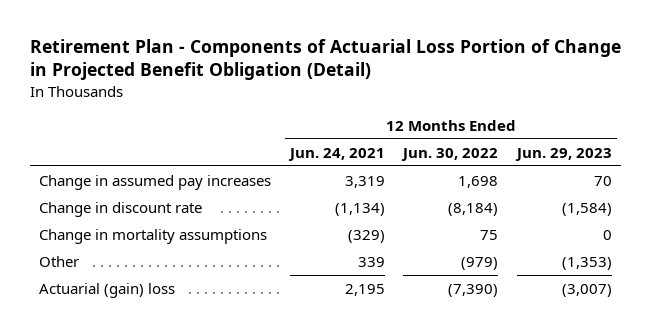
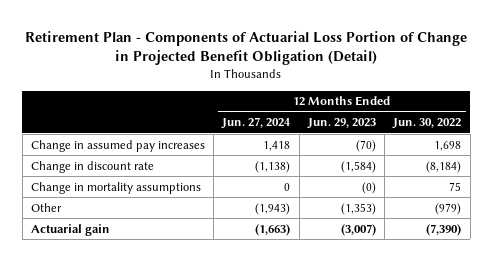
- | 12 Months Ended Jun. 24, 2021 | 12 Months Ended Jun. 30, 2022 | 12 Months Ended Jun. 29, 2023
+ | 12 Months Ended Jun. 27, 2024 | 12 Months Ended Jun. 29, 2023 | 12 Months Ended Jun. 30, 2022
- Change in assumed pay increases | 3,319 | 1,698 | 70
+ Change in assumed pay increases | 1,418 | (70) | 1,698
- Change in mortality assumptions | (329) | 75 | 0
+ Change in mortality assumptions | 0 | (0) | 75
- Actuarial (gain) loss | 2,195 | (7,390) | (3,007)
+ Actuarial gain | (1,663) | (3,007) | (7,390)

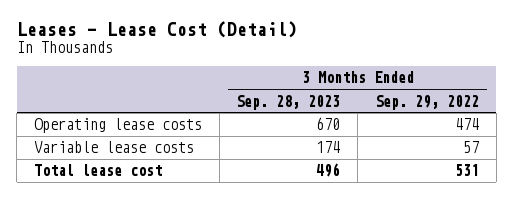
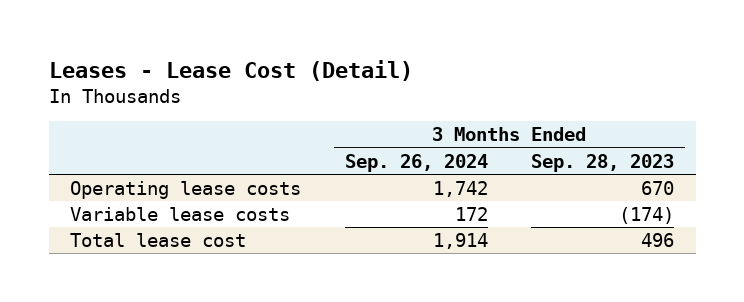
- | 3 Months Ended Sep. 28, 2023 | 3 Months Ended Sep. 29, 2022
+ | 3 Months Ended Sep. 26, 2024 | 3 Months Ended Sep. 28, 2023
- Variable lease costs | 174 | 57
+ Variable lease costs | 172 | (174)

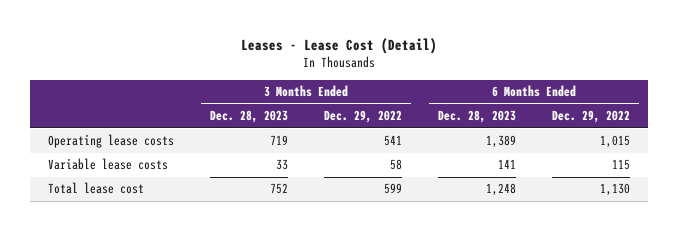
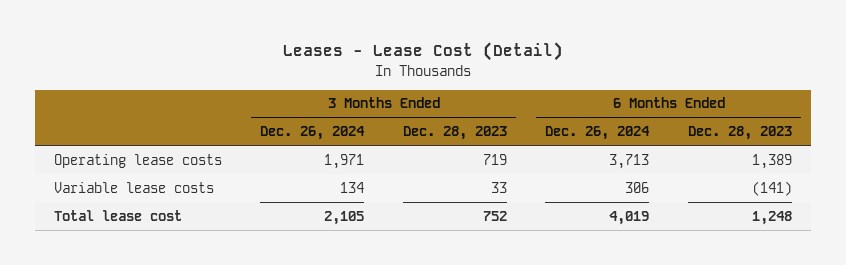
- | 3 Months Ended Dec. 28, 2023 | 3 Months Ended Dec. 29, 2022 | 6 Months Ended Dec. 28, 2023 | 6 Months Ended Dec. 29, 2022
+ | 3 Months Ended Dec. 26, 2024 | 3 Months Ended Dec. 28, 2023 | 6 Months Ended Dec. 26, 2024 | 6 Months Ended Dec. 28, 2023
- Variable lease costs | 33 | 58 | 141 | 115
+ Variable lease costs | 134 | 33 | 306 | (141)

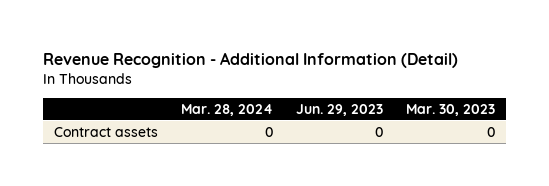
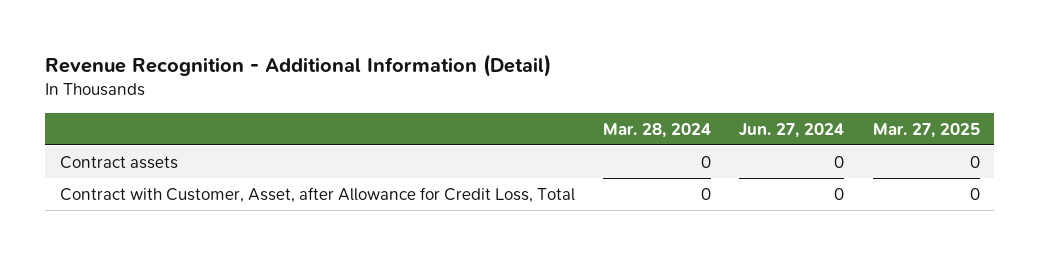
- | Mar. 28, 2024 | Jun. 29, 2023 | Mar. 30, 2023
+ | Mar. 28, 2024 | Jun. 27, 2024 | Mar. 27, 2025
+ Contract with Customer, Asset, after Allowance for Credit Loss, Total | 0 | 0 | 0

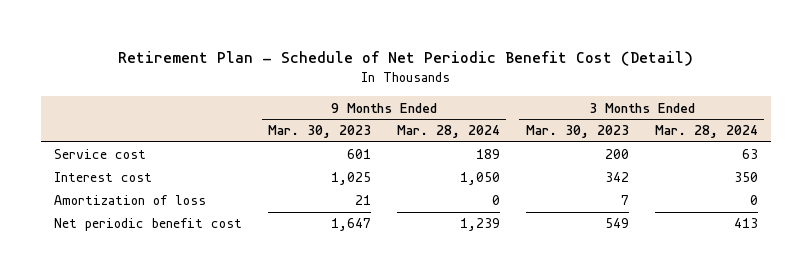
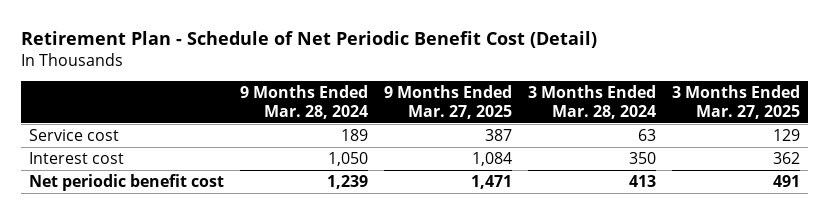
- | 9 Months Ended Mar. 30, 2023 | 9 Months Ended Mar. 28, 2024 | 3 Months Ended Mar. 30, 2023 | 3 Months Ended Mar. 28, 2024
+ | 9 Months Ended Mar. 28, 2024 | 9 Months Ended Mar. 27, 2025 | 3 Months Ended Mar. 28, 2024 | 3 Months Ended Mar. 27, 2025
- Amortization of loss | 21 | 0 | 7 | 0

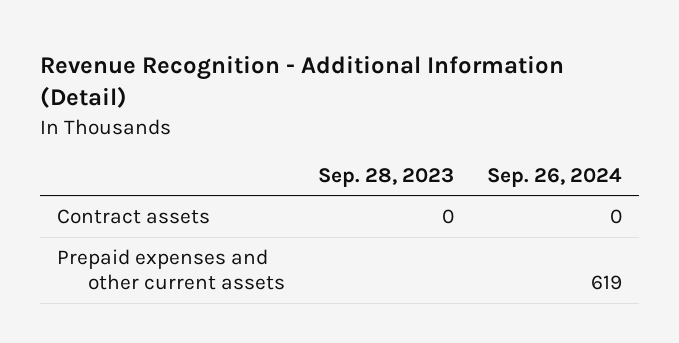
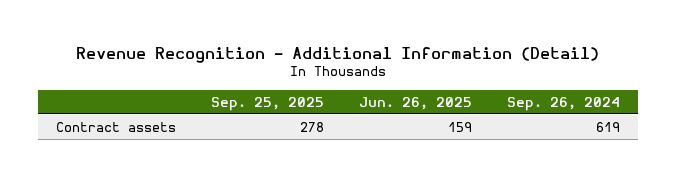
- | Sep. 28, 2023 | Sep. 26, 2024
+ | Sep. 25, 2025 | Jun. 26, 2025 | Sep. 26, 2024
- Contract assets | 0 | 0
- Prepaid expenses and other current assets | | 619
+ Contract assets | 278 | 159 | 619

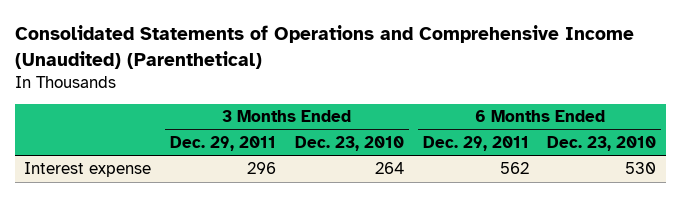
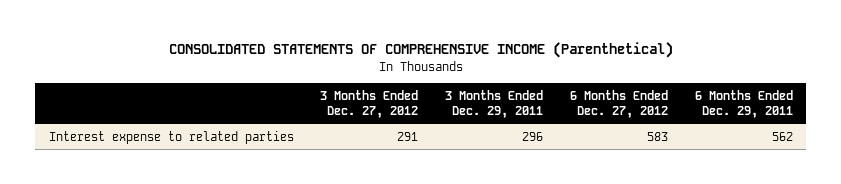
- Consolidated Statements of Operations and Comprehensive Income (Unaudited) (Parenthetical)
+ CONSOLIDATED STATEMENTS OF COMPREHENSIVE INCOME (Parenthetical)
- | 3 Months Ended Dec. 29, 2011 | 3 Months Ended Dec. 23, 2010 | 6 Months Ended Dec. 29, 2011 | 6 Months Ended Dec. 23, 2010
+ | 3 Months Ended Dec. 27, 2012 | 3 Months Ended Dec. 29, 2011 | 6 Months Ended Dec. 27, 2012 | 6 Months Ended Dec. 29, 2011
- Interest expense | 296 | 264 | 562 | 530
+ Interest expense to related parties | 291 | 296 | 583 | 562

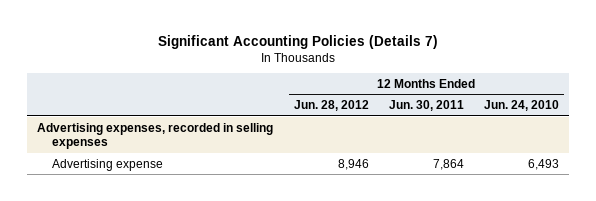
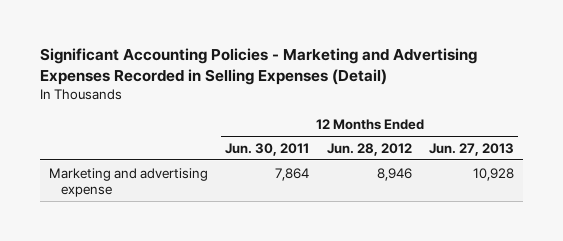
- Significant Accounting Policies (Details 7)
+ Significant Accounting Policies - Marketing and Advertising Expenses Recorded in Selling Expenses (Detail)
- | 12 Months Ended Jun. 28, 2012 | 12 Months Ended Jun. 30, 2011 | 12 Months Ended Jun. 24, 2010
+ | 12 Months Ended Jun. 30, 2011 | 12 Months Ended Jun. 28, 2012 | 12 Months Ended Jun. 27, 2013
- Advertising expenses, recorded in selling expenses
- Advertising expense | 8,946 | 7,864 | 6,493
+ Marketing and advertising expense | 7,864 | 8,946 | 10,928

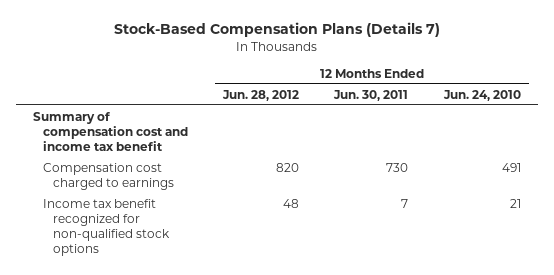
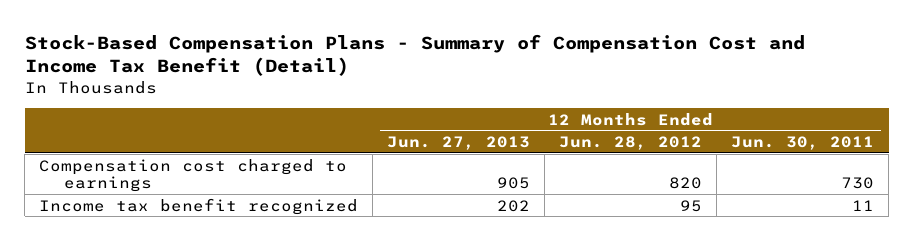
- Stock-Based Compensation Plans (Details 7)
+ Stock-Based Compensation Plans - Summary of Compensation Cost and Income Tax Benefit (Detail)
- | 12 Months Ended Jun. 28, 2012 | 12 Months Ended Jun. 30, 2011 | 12 Months Ended Jun. 24, 2010
+ | 12 Months Ended Jun. 27, 2013 | 12 Months Ended Jun. 28, 2012 | 12 Months Ended Jun. 30, 2011
- Summary of compensation cost and income tax benefit
- Income tax benefit recognized for non-qualified stock options | 48 | 7 | 21
+ Income tax benefit recognized | 202 | 95 | 11

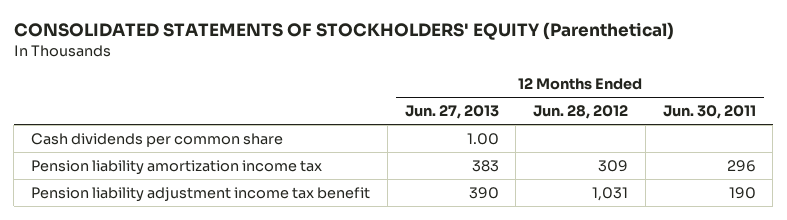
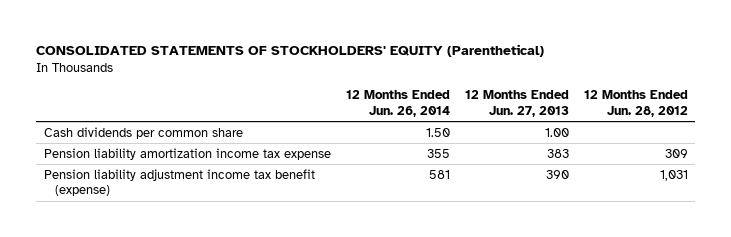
- | 12 Months Ended Jun. 27, 2013 | 12 Months Ended Jun. 28, 2012 | 12 Months Ended Jun. 30, 2011
+ | 12 Months Ended Jun. 26, 2014 | 12 Months Ended Jun. 27, 2013 | 12 Months Ended Jun. 28, 2012
- Pension liability amortization income tax | 383 | 309 | 296
- Pension liability adjustment income tax benefit | 390 | 1,031 | 190
+ Pension liability amortization income tax expense | 355 | 383 | 309
+ Pension liability adjustment income tax benefit (expense) | 581 | 390 | 1,031

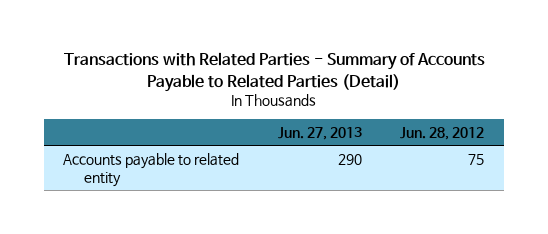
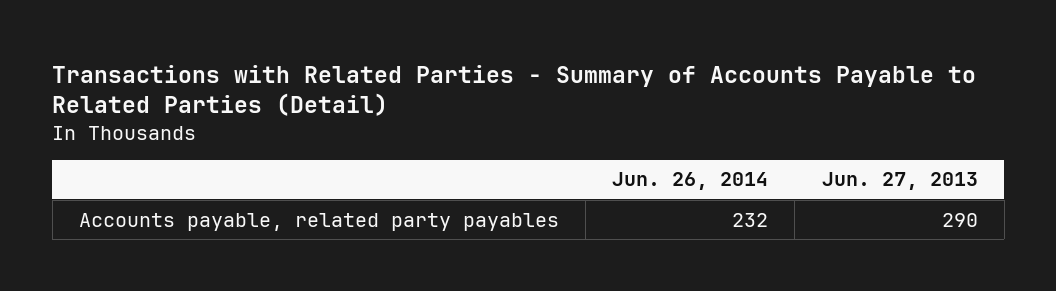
- | Jun. 27, 2013 | Jun. 28, 2012
+ | Jun. 26, 2014 | Jun. 27, 2013
- Accounts payable to related entity | 290 | 75
+ Accounts payable, related party payables | 232 | 290

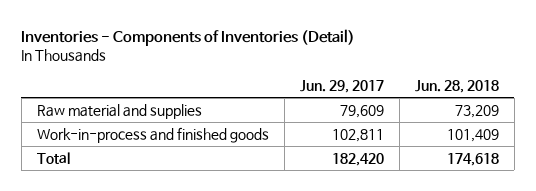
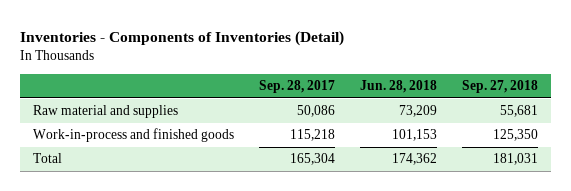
- | Jun. 29, 2017 | Jun. 28, 2018
+ | Sep. 28, 2017 | Jun. 28, 2018 | Sep. 27, 2018
- Work-in-process and finished goods | 102,811 | 101,409
- Total | 182,420 | 174,618
+ Work-in-process and finished goods | 115,218 | 101,153 | 125,350
+ Total | 165,304 | 174,362 | 181,031

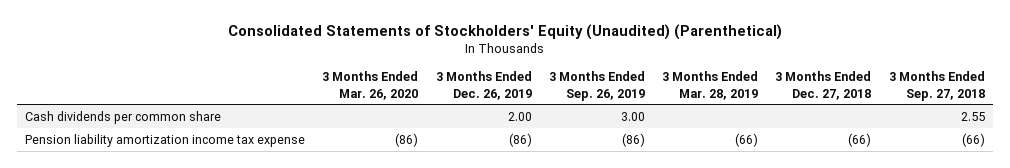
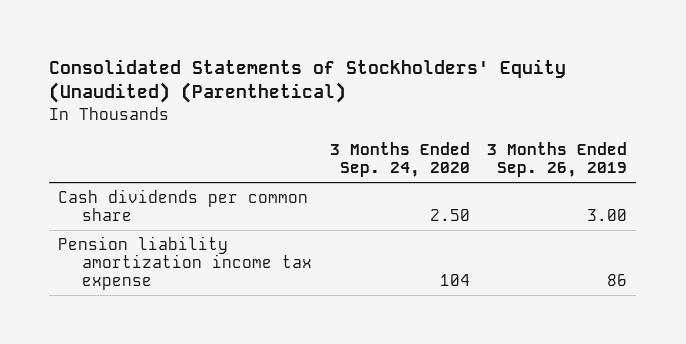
- | 3 Months Ended Mar. 26, 2020 | 3 Months Ended Dec. 26, 2019 | 3 Months Ended Sep. 26, 2019 | 3 Months Ended Mar. 28, 2019 | 3 Months Ended Dec. 27, 2018 | 3 Months Ended Sep. 27, 2018
+ | 3 Months Ended Sep. 24, 2020 | 3 Months Ended Sep. 26, 2019
- Pension liability amortization income tax expense | (86) | (86) | (86) | (66) | (66) | (66)
+ Pension liability amortization income tax expense | 104 | 86

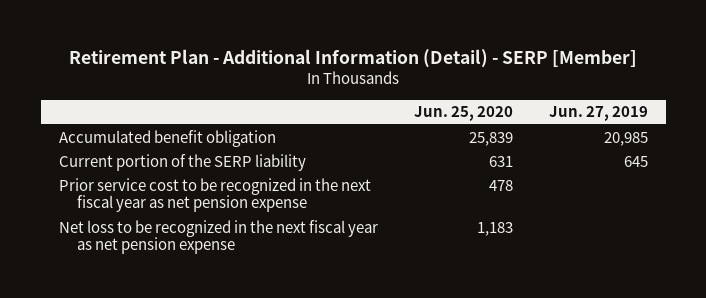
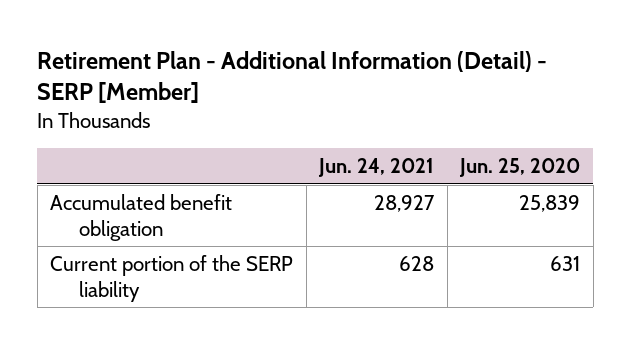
- | Jun. 25, 2020 | Jun. 27, 2019
+ | Jun. 24, 2021 | Jun. 25, 2020
- Prior service cost to be recognized in the next fiscal year as net pension expense | 478 |
- Net loss to be recognized in the next fiscal year as net pension expense | 1,183 |

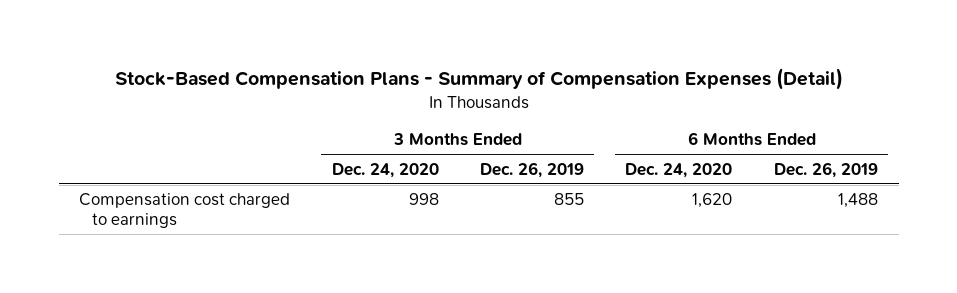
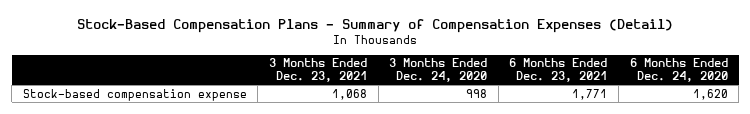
- | 3 Months Ended Dec. 24, 2020 | 3 Months Ended Dec. 26, 2019 | 6 Months Ended Dec. 24, 2020 | 6 Months Ended Dec. 26, 2019
+ | 3 Months Ended Dec. 23, 2021 | 3 Months Ended Dec. 24, 2020 | 6 Months Ended Dec. 23, 2021 | 6 Months Ended Dec. 24, 2020
- Compensation cost charged to earnings | 998 | 855 | 1,620 | 1,488
+ Stock-based compensation expense | 1,068 | 998 | 1,771 | 1,620

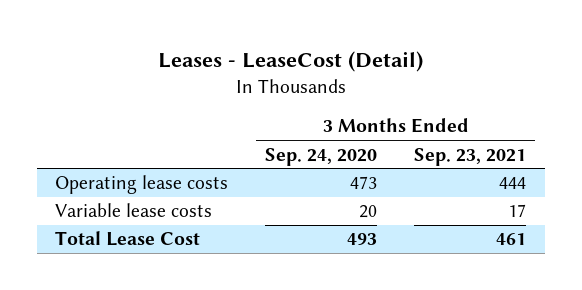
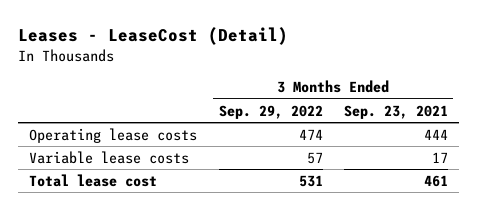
- | 3 Months Ended Sep. 24, 2020 | 3 Months Ended Sep. 23, 2021
+ | 3 Months Ended Sep. 29, 2022 | 3 Months Ended Sep. 23, 2021
- Total Lease Cost | 493 | 461
+ Total lease cost | 531 | 461

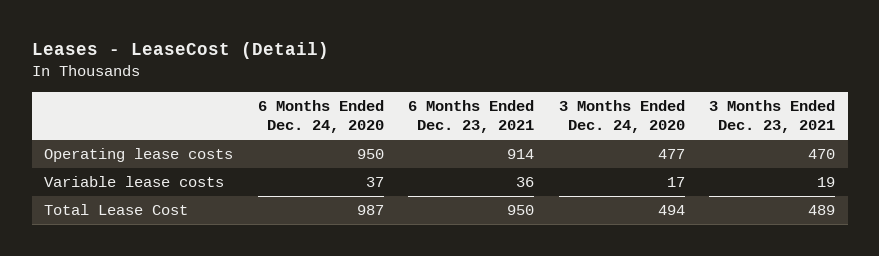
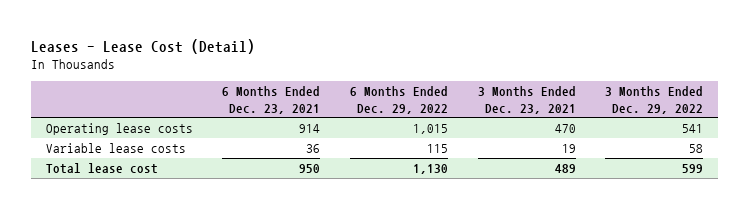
- Leases - LeaseCost (Detail)
+ Leases - Lease Cost (Detail)
- | 6 Months Ended Dec. 24, 2020 | 6 Months Ended Dec. 23, 2021 | 3 Months Ended Dec. 24, 2020 | 3 Months Ended Dec. 23, 2021
+ | 6 Months Ended Dec. 23, 2021 | 6 Months Ended Dec. 29, 2022 | 3 Months Ended Dec. 23, 2021 | 3 Months Ended Dec. 29, 2022
- Total Lease Cost | 987 | 950 | 494 | 489
+ Total lease cost | 950 | 1,130 | 489 | 599

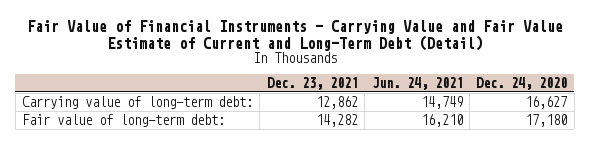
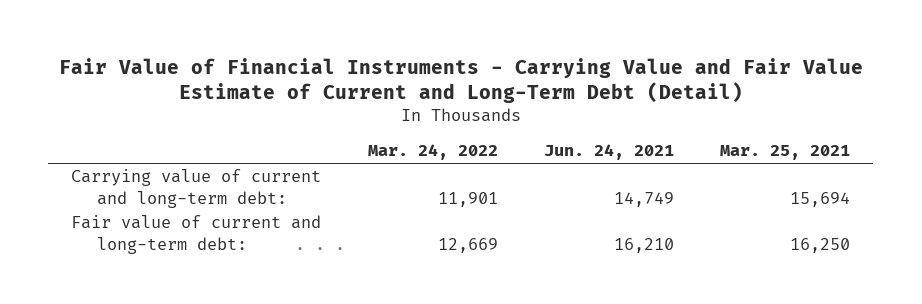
- | Dec. 23, 2021 | Jun. 24, 2021 | Dec. 24, 2020
+ | Mar. 24, 2022 | Jun. 24, 2021 | Mar. 25, 2021
- Carrying value of long-term debt: | 12,862 | 14,749 | 16,627
- Fair value of long-term debt: | 14,282 | 16,210 | 17,180
+ Carrying value of current and long-term debt: | 11,901 | 14,749 | 15,694
+ Fair value of current and long-term debt: | 12,669 | 16,210 | 16,250

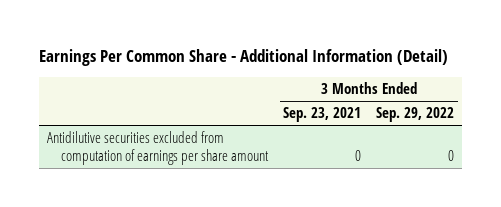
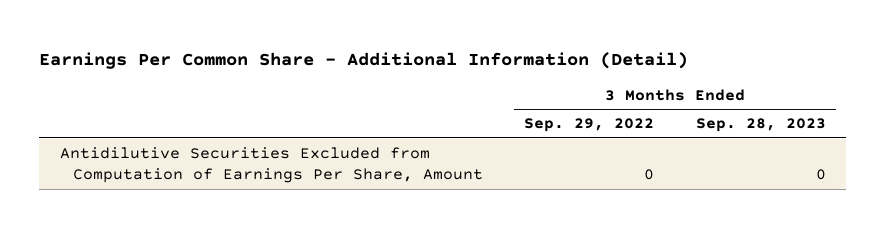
- | 3 Months Ended Sep. 23, 2021 | 3 Months Ended Sep. 29, 2022
+ | 3 Months Ended Sep. 29, 2022 | 3 Months Ended Sep. 28, 2023
- Antidilutive securities excluded from computation of earnings per share amount | 0 | 0
+ Antidilutive Securities Excluded from Computation of Earnings Per Share, Amount | 0 | 0

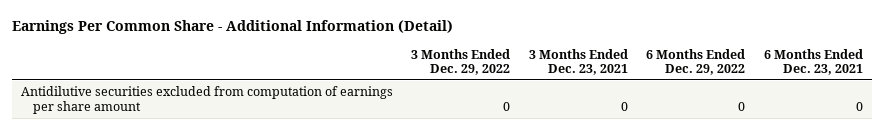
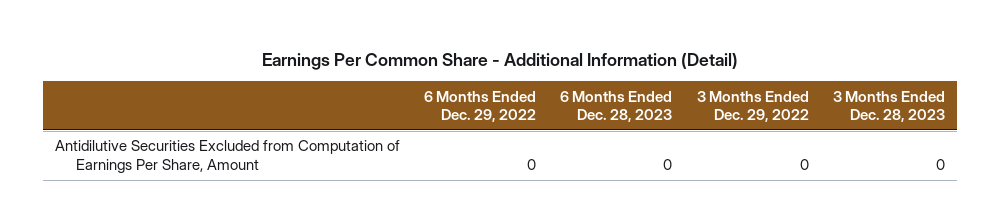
- | 3 Months Ended Dec. 29, 2022 | 3 Months Ended Dec. 23, 2021 | 6 Months Ended Dec. 29, 2022 | 6 Months Ended Dec. 23, 2021
+ | 6 Months Ended Dec. 29, 2022 | 6 Months Ended Dec. 28, 2023 | 3 Months Ended Dec. 29, 2022 | 3 Months Ended Dec. 28, 2023
- Antidilutive securities excluded from computation of earnings per share amount | 0 | 0 | 0 | 0
+ Antidilutive Securities Excluded from Computation of Earnings Per Share, Amount | 0 | 0 | 0 | 0

